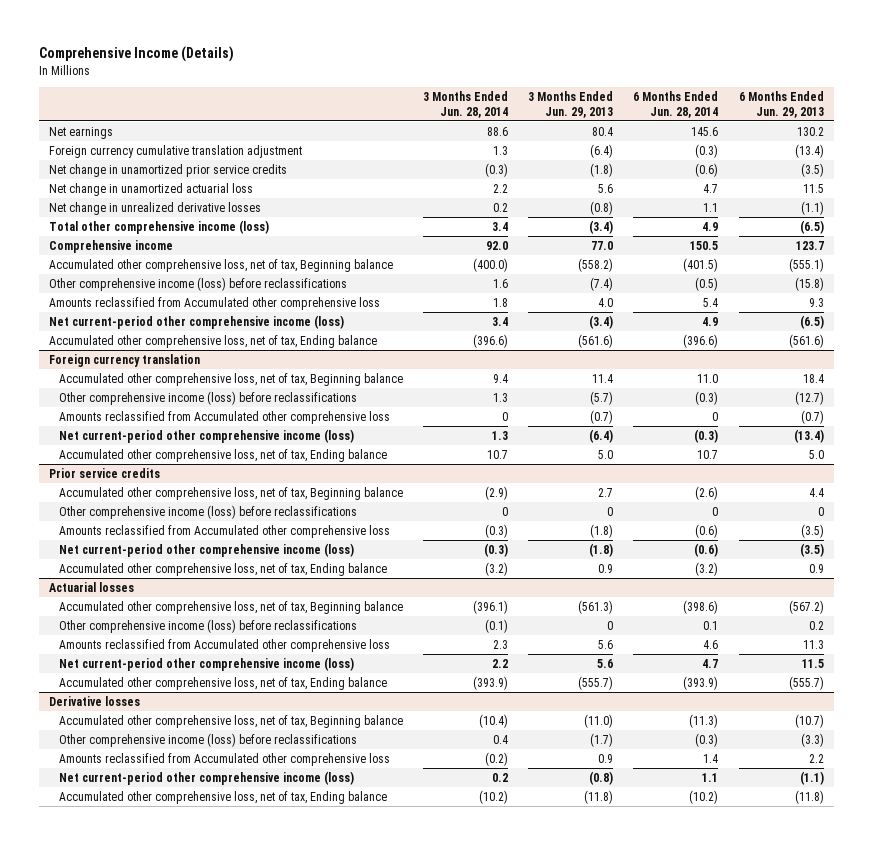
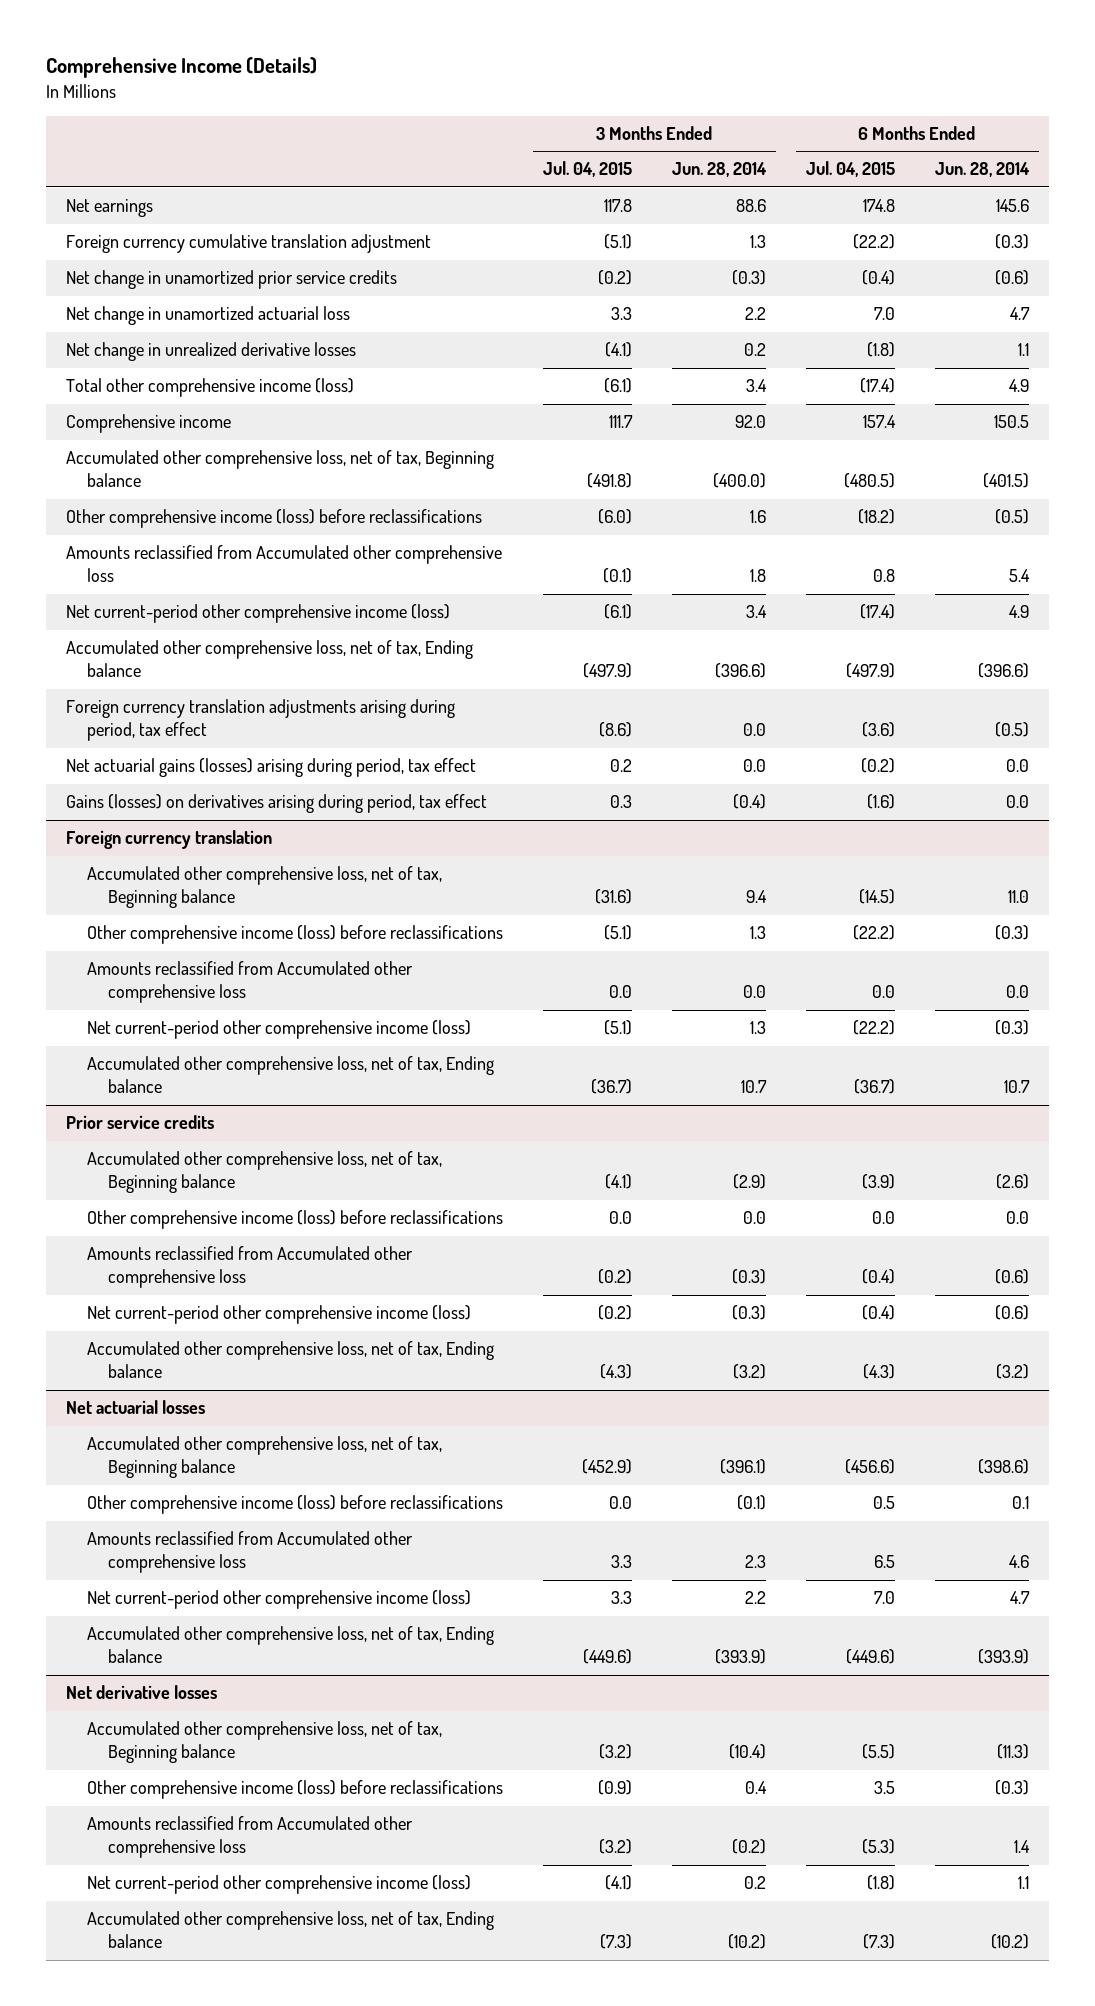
- | 3 Months Ended Jun. 28, 2014 | 3 Months Ended Jun. 29, 2013 | 6 Months Ended Jun. 28, 2014 | 6 Months Ended Jun. 29, 2013
+ | 3 Months Ended Jul. 04, 2015 | 3 Months Ended Jun. 28, 2014 | 6 Months Ended Jul. 04, 2015 | 6 Months Ended Jun. 28, 2014
+ Foreign currency translation adjustments arising during period, tax effect | (8.6) | 0.0 | (3.6) | (0.5)
+ Net actuarial gains (losses) arising during period, tax effect | 0.2 | 0.0 | (0.2) | 0.0
+ Gains (losses) on derivatives arising during period, tax effect | 0.3 | (0.4) | (1.6) | 0.0
@ Foreign currency translation
- Amounts reclassified from Accumulated other comprehensive loss | 0 | (0.7) | 0 | (0.7)
+ Amounts reclassified from Accumulated other comprehensive loss | 0.0 | 0.0 | 0.0 | 0.0
@ Prior service credits
- Other comprehensive income (loss) before reclassifications | 0 | 0 | 0 | 0
+ Other comprehensive income (loss) before reclassifications | 0.0 | 0.0 | 0.0 | 0.0
- Actuarial losses
+ Net actuarial losses
- Derivative losses
+ Net derivative losses

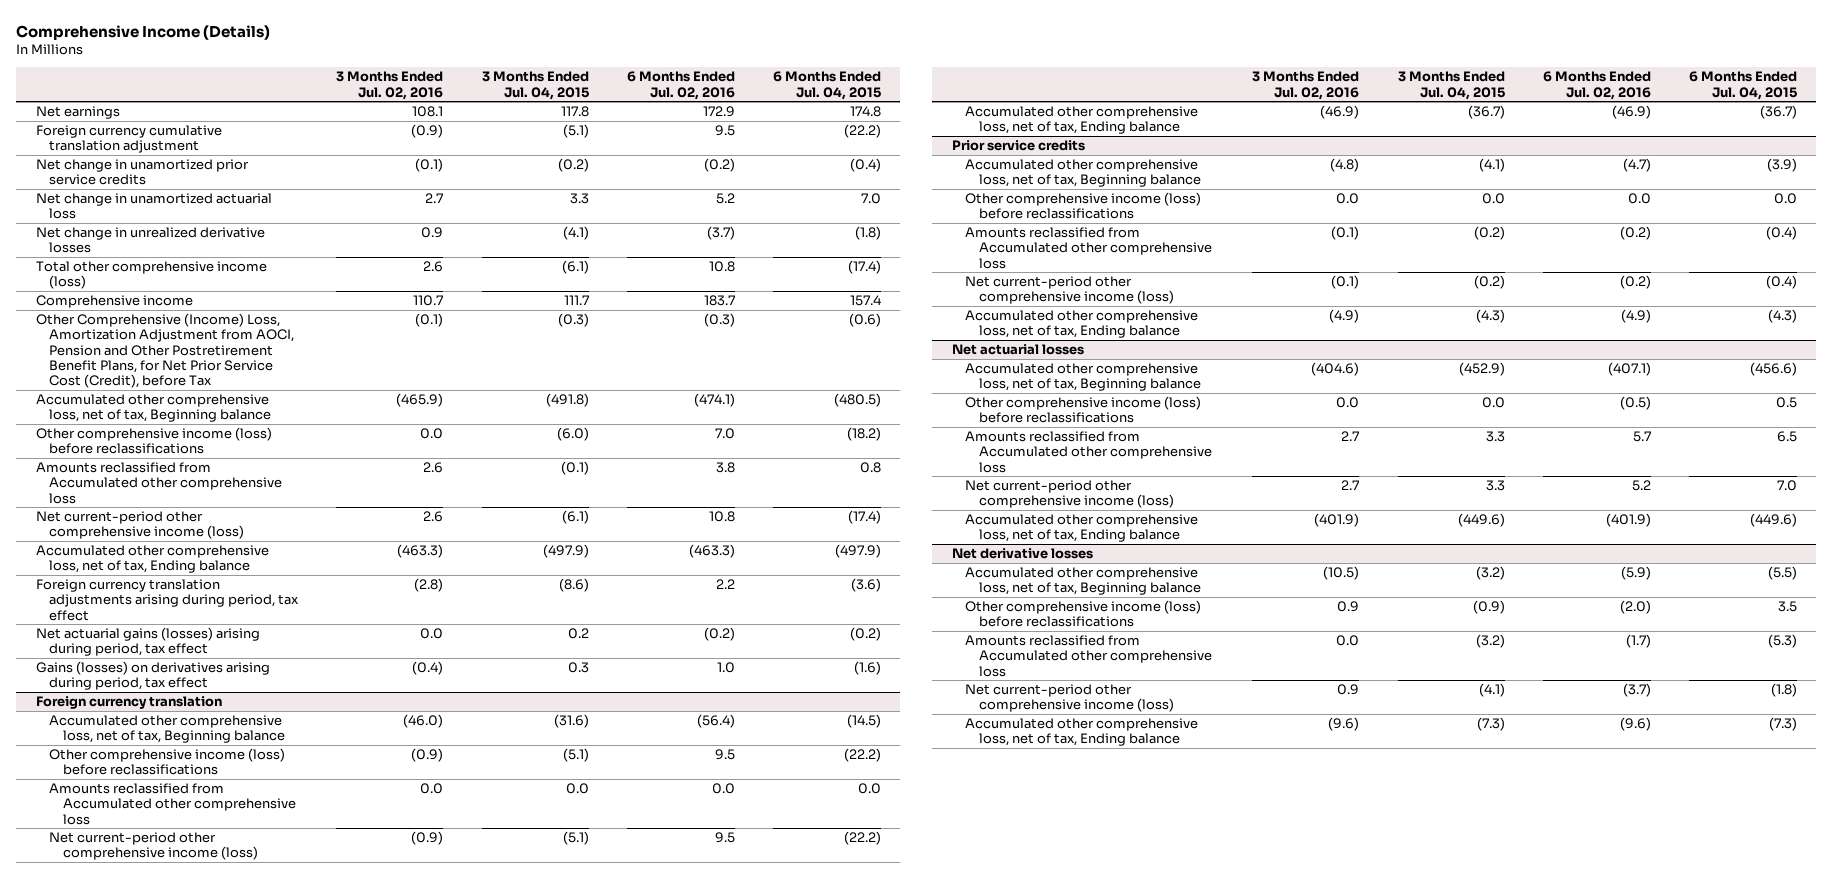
- | 3 Months Ended Jul. 04, 2015 | 3 Months Ended Jun. 28, 2014 | 6 Months Ended Jul. 04, 2015 | 6 Months Ended Jun. 28, 2014
+ | 3 Months Ended Jul. 02, 2016 | 3 Months Ended Jul. 04, 2015 | 6 Months Ended Jul. 02, 2016 | 6 Months Ended Jul. 04, 2015
+ Other Comprehensive (Income) Loss, Amortization Adjustment from AOCI, Pension and Other Postretirement Benefit Plans, for Net Prior Service Cost (Credit), before Tax | (0.1) | (0.3) | (0.3) | (0.6)

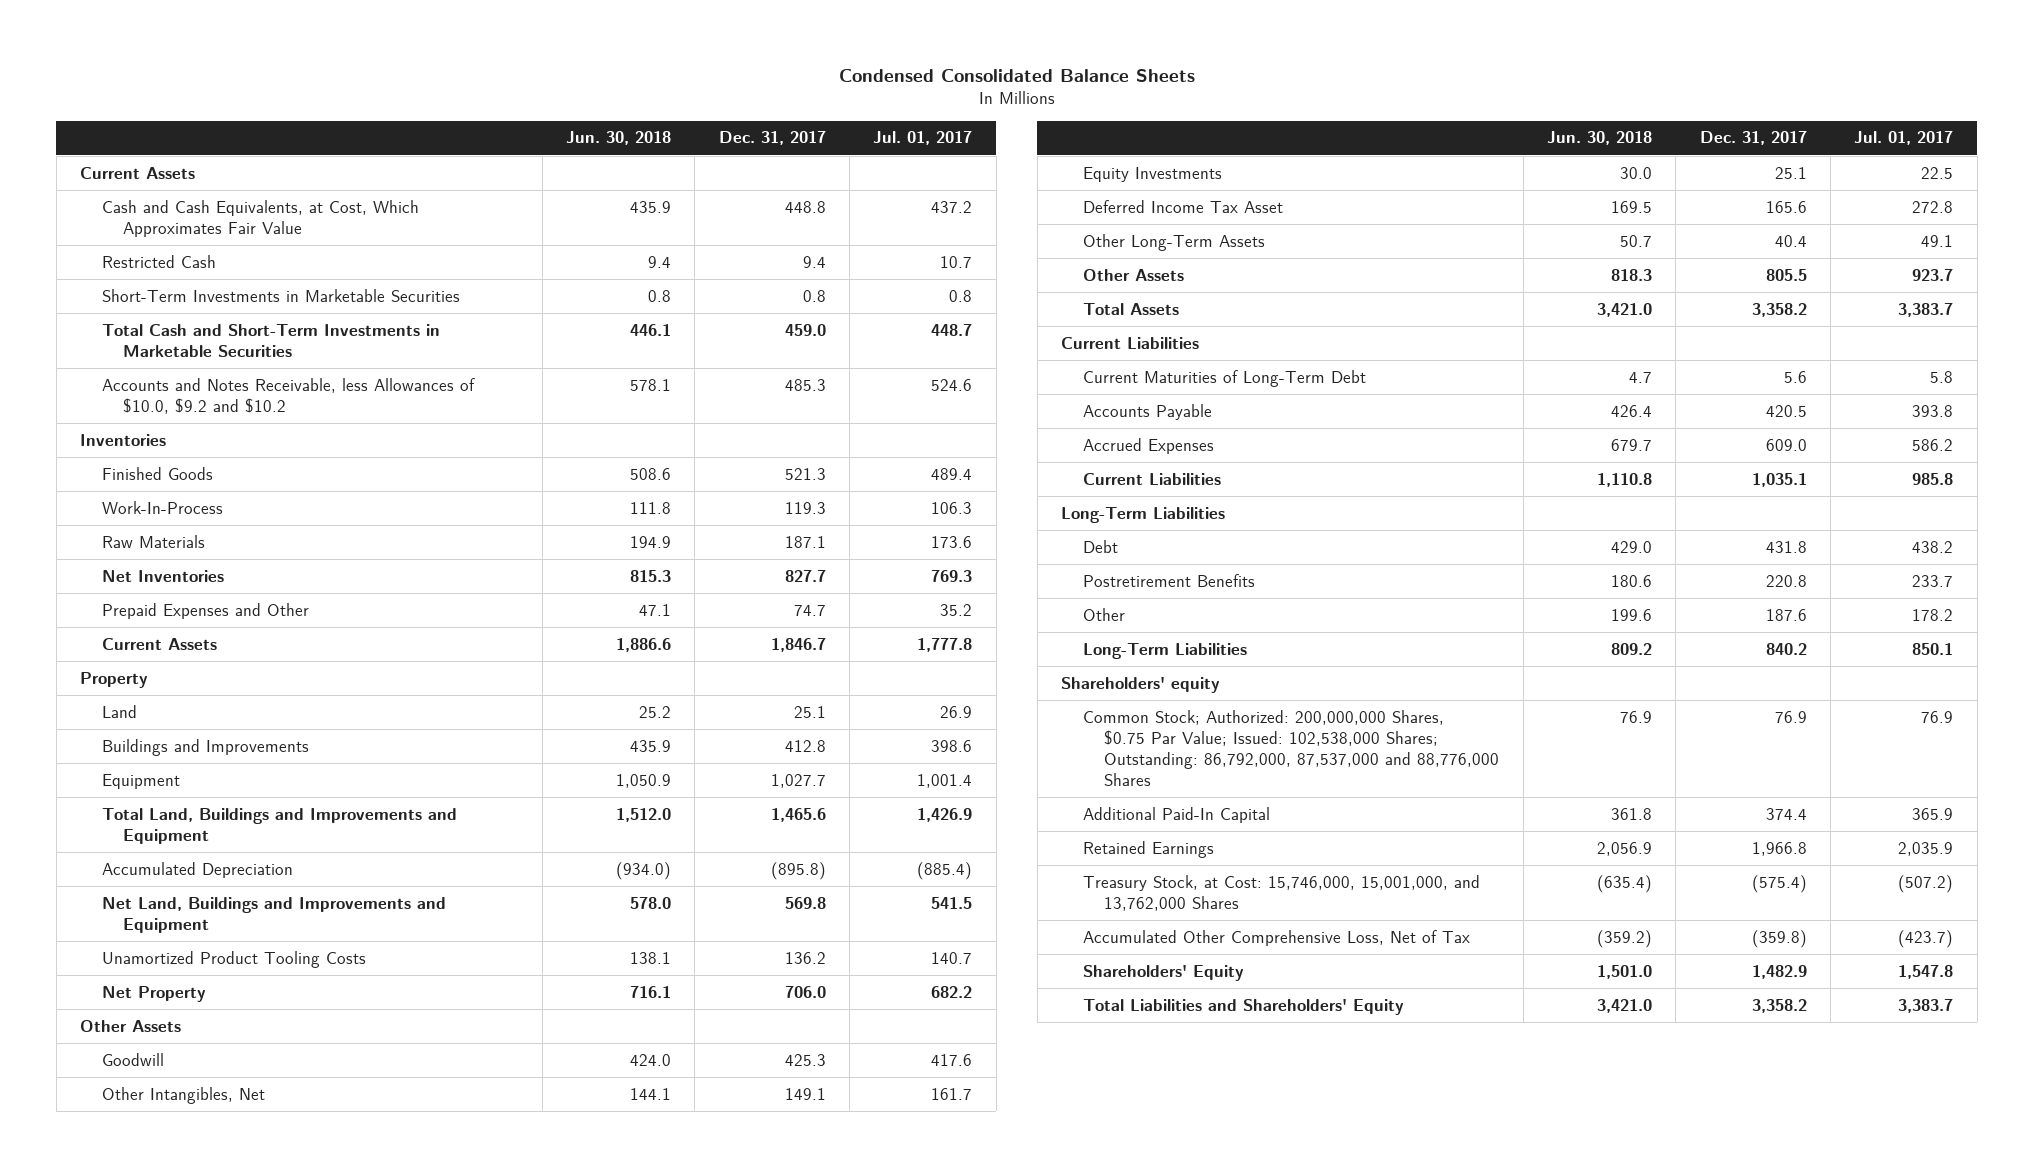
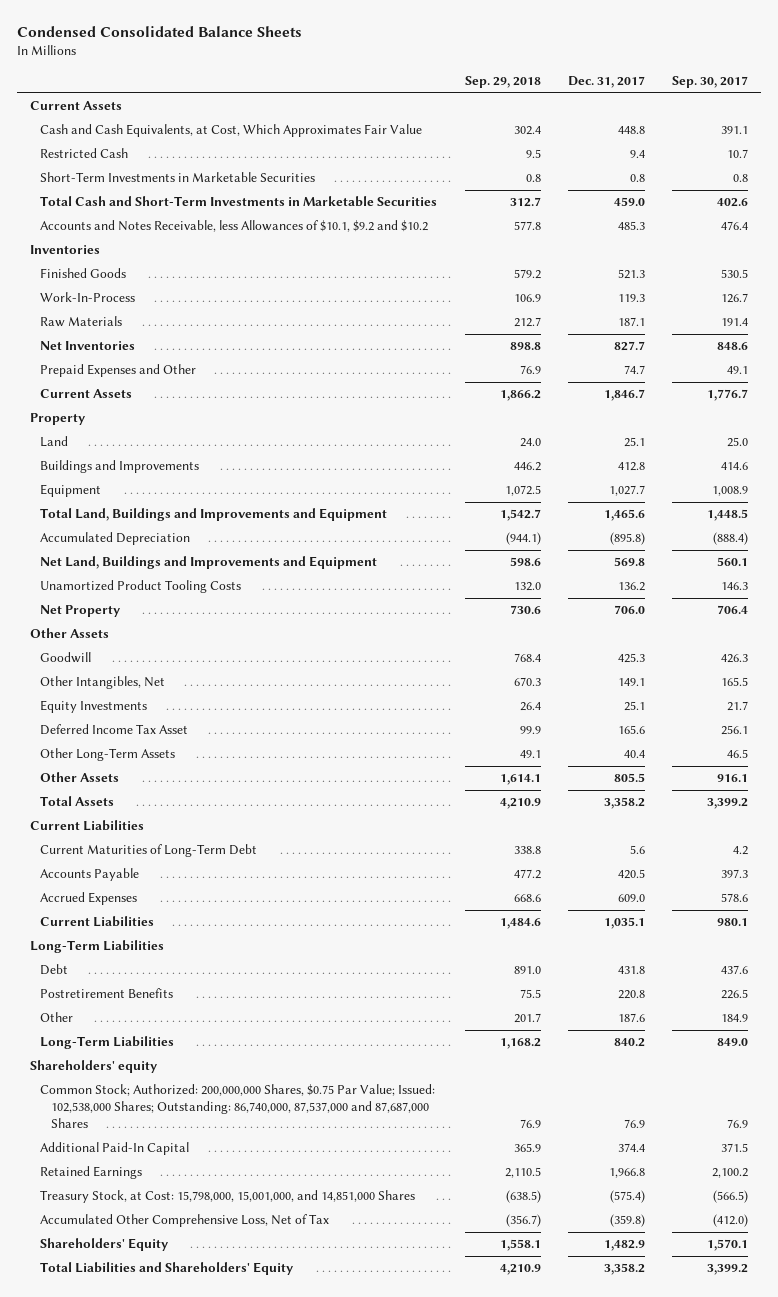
- | Jun. 30, 2018 | Dec. 31, 2017 | Jul. 01, 2017
+ | Sep. 29, 2018 | Dec. 31, 2017 | Sep. 30, 2017
- Accounts and Notes Receivable, less Allowances of $10.0, $9.2 and $10.2 | 578.1 | 485.3 | 524.6
+ Accounts and Notes Receivable, less Allowances of $10.1, $9.2 and $10.2 | 577.8 | 485.3 | 476.4
- Common Stock; Authorized: 200,000,000 Shares, $0.75 Par Value; Issued: 102,538,000 Shares; Outstanding: 86,792,000, 87,537,000 and 88,776,000 Shares | 76.9 | 76.9 | 76.9
+ Common Stock; Authorized: 200,000,000 Shares, $0.75 Par Value; Issued: 102,538,000 Shares; Outstanding: 86,740,000, 87,537,000 and 87,687,000 Shares | 76.9 | 76.9 | 76.9
- Treasury Stock, at Cost: 15,746,000, 15,001,000, and 13,762,000 Shares | (635.4) | (575.4) | (507.2)
+ Treasury Stock, at Cost: 15,798,000, 15,001,000, and 14,851,000 Shares | (638.5) | (575.4) | (566.5)

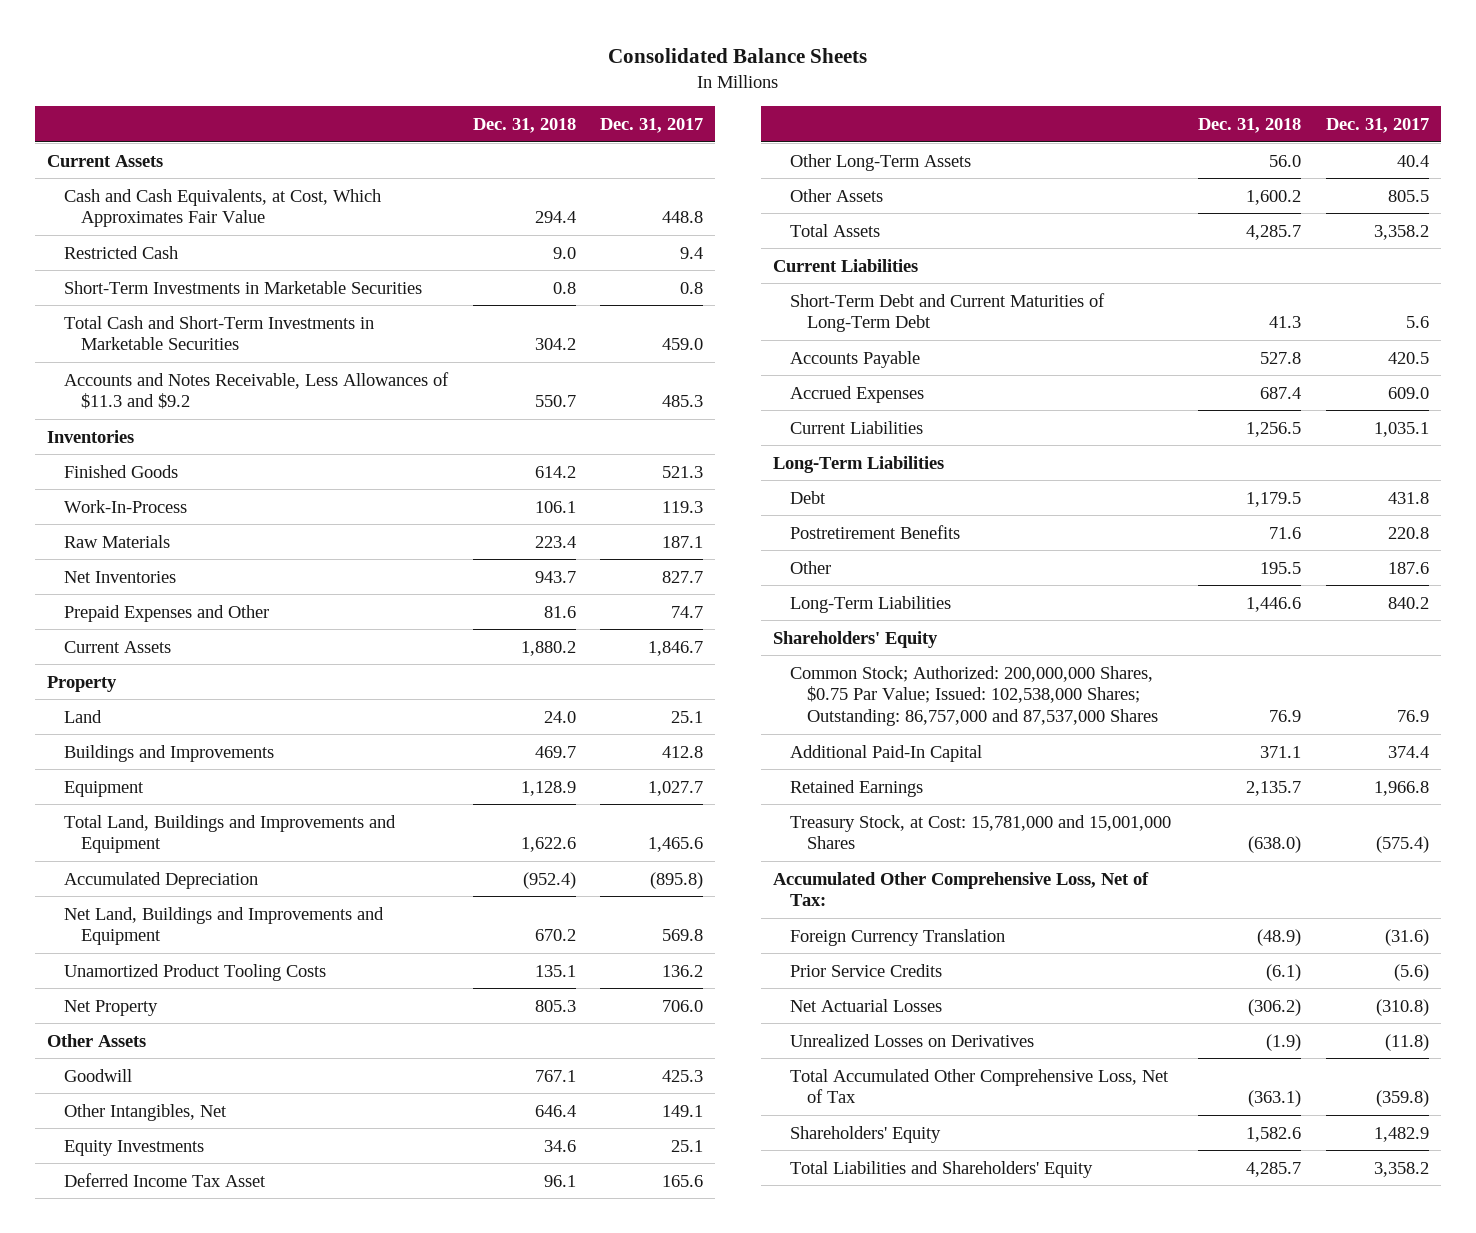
- Condensed Consolidated Balance Sheets
+ Consolidated Balance Sheets
- | Sep. 29, 2018 | Dec. 31, 2017 | Sep. 30, 2017
+ | Dec. 31, 2018 | Dec. 31, 2017
- Accounts and Notes Receivable, less Allowances of $10.1, $9.2 and $10.2 | 577.8 | 485.3 | 476.4
+ Accounts and Notes Receivable, Less Allowances of $11.3 and $9.2 | 550.7 | 485.3
- Current Maturities of Long-Term Debt | 338.8 | 5.6 | 4.2
+ Short-Term Debt and Current Maturities of Long-Term Debt | 41.3 | 5.6
- Shareholders' equity
- Common Stock; Authorized: 200,000,000 Shares, $0.75 Par Value; Issued: 102,538,000 Shares; Outstanding: 86,740,000, 87,537,000 and 87,687,000 Shares | 76.9 | 76.9 | 76.9
+ Shareholders' Equity
+ Common Stock; Authorized: 200,000,000 Shares, $0.75 Par Value; Issued: 102,538,000 Shares; Outstanding: 86,757,000 and 87,537,000 Shares | 76.9 | 76.9
- Treasury Stock, at Cost: 15,798,000, 15,001,000, and 14,851,000 Shares | (638.5) | (575.4) | (566.5)
- Accumulated Other Comprehensive Loss, Net of Tax | (356.7) | (359.8) | (412.0)
+ Treasury Stock, at Cost: 15,781,000 and 15,001,000 Shares | (638.0) | (575.4)
+ Accumulated Other Comprehensive Loss, Net of Tax:
+ Foreign Currency Translation | (48.9) | (31.6)
+ Prior Service Credits | (6.1) | (5.6)
+ Net Actuarial Losses | (306.2) | (310.8)
+ Unrealized Losses on Derivatives | (1.9) | (11.8)
+ Total Accumulated Other Comprehensive Loss, Net of Tax | (363.1) | (359.8)

